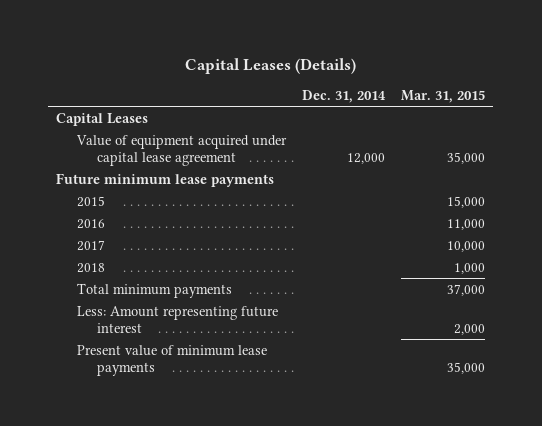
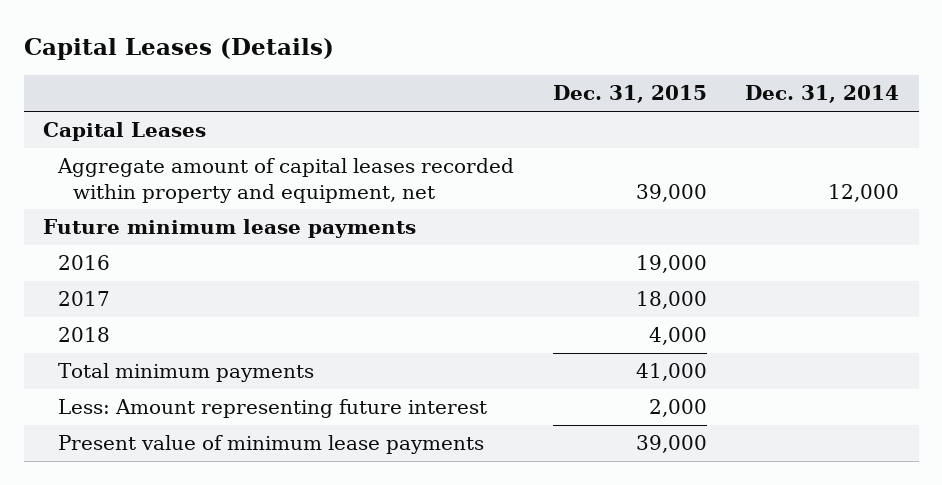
- | Dec. 31, 2014 | Mar. 31, 2015
+ | Dec. 31, 2015 | Dec. 31, 2014
- Value of equipment acquired under capital lease agreement | 12,000 | 35,000
+ Aggregate amount of capital leases recorded within property and equipment, net | 39,000 | 12,000
- 2015 | | 15,000

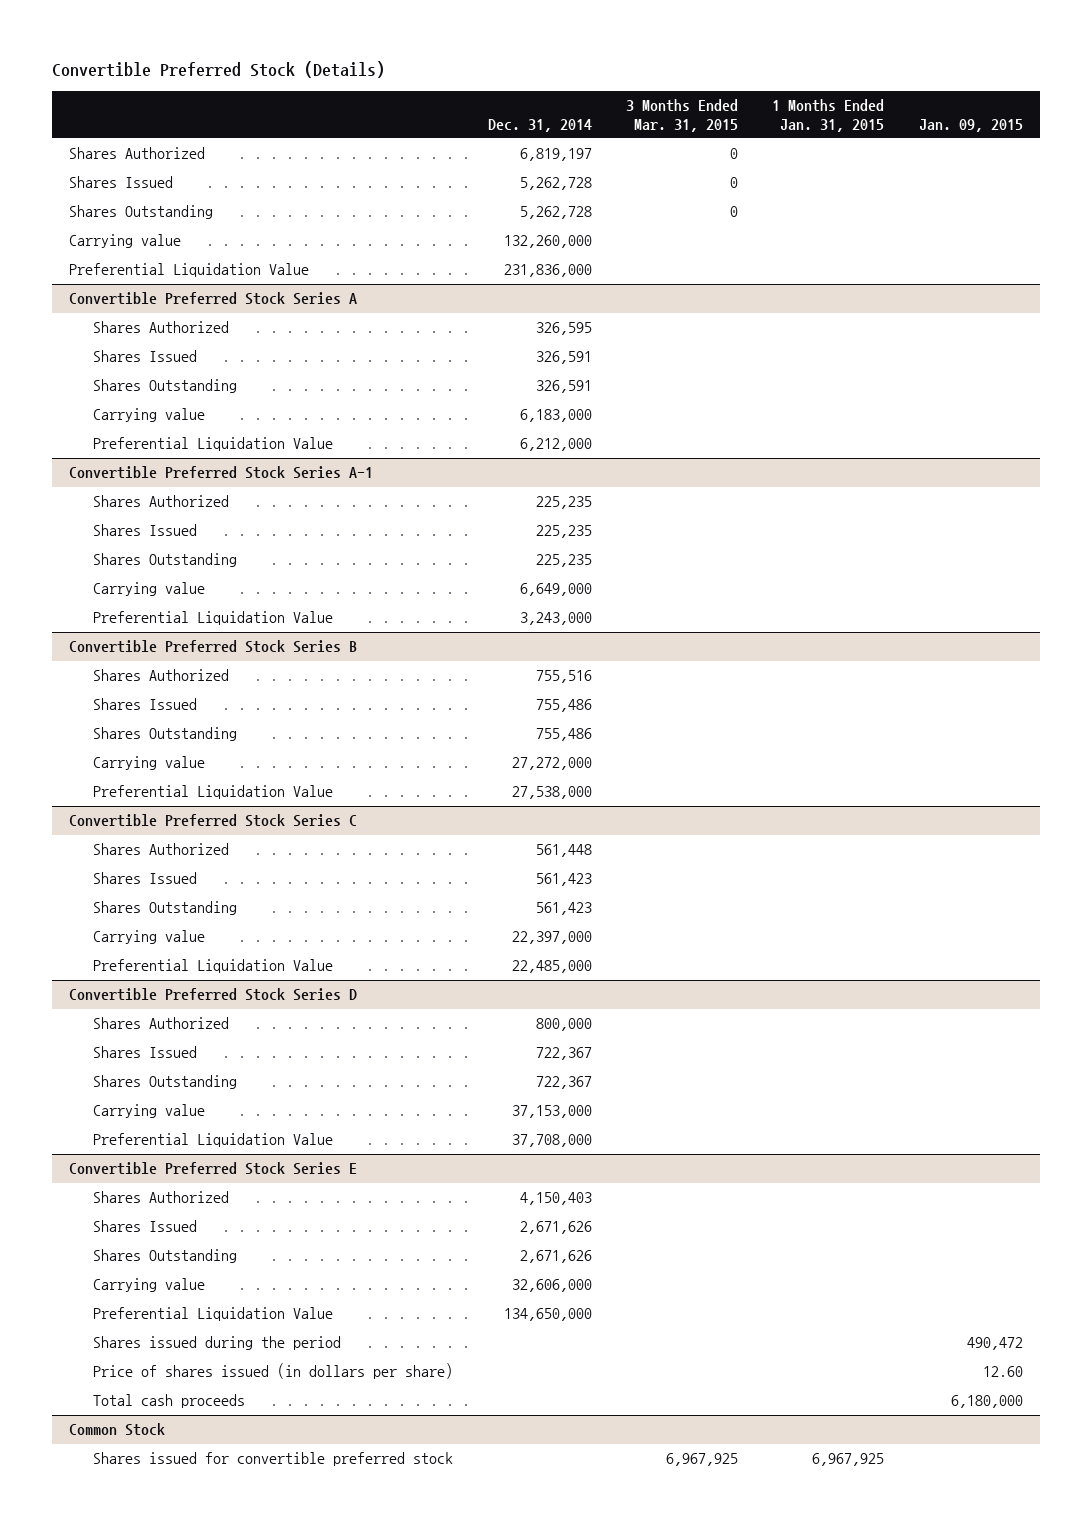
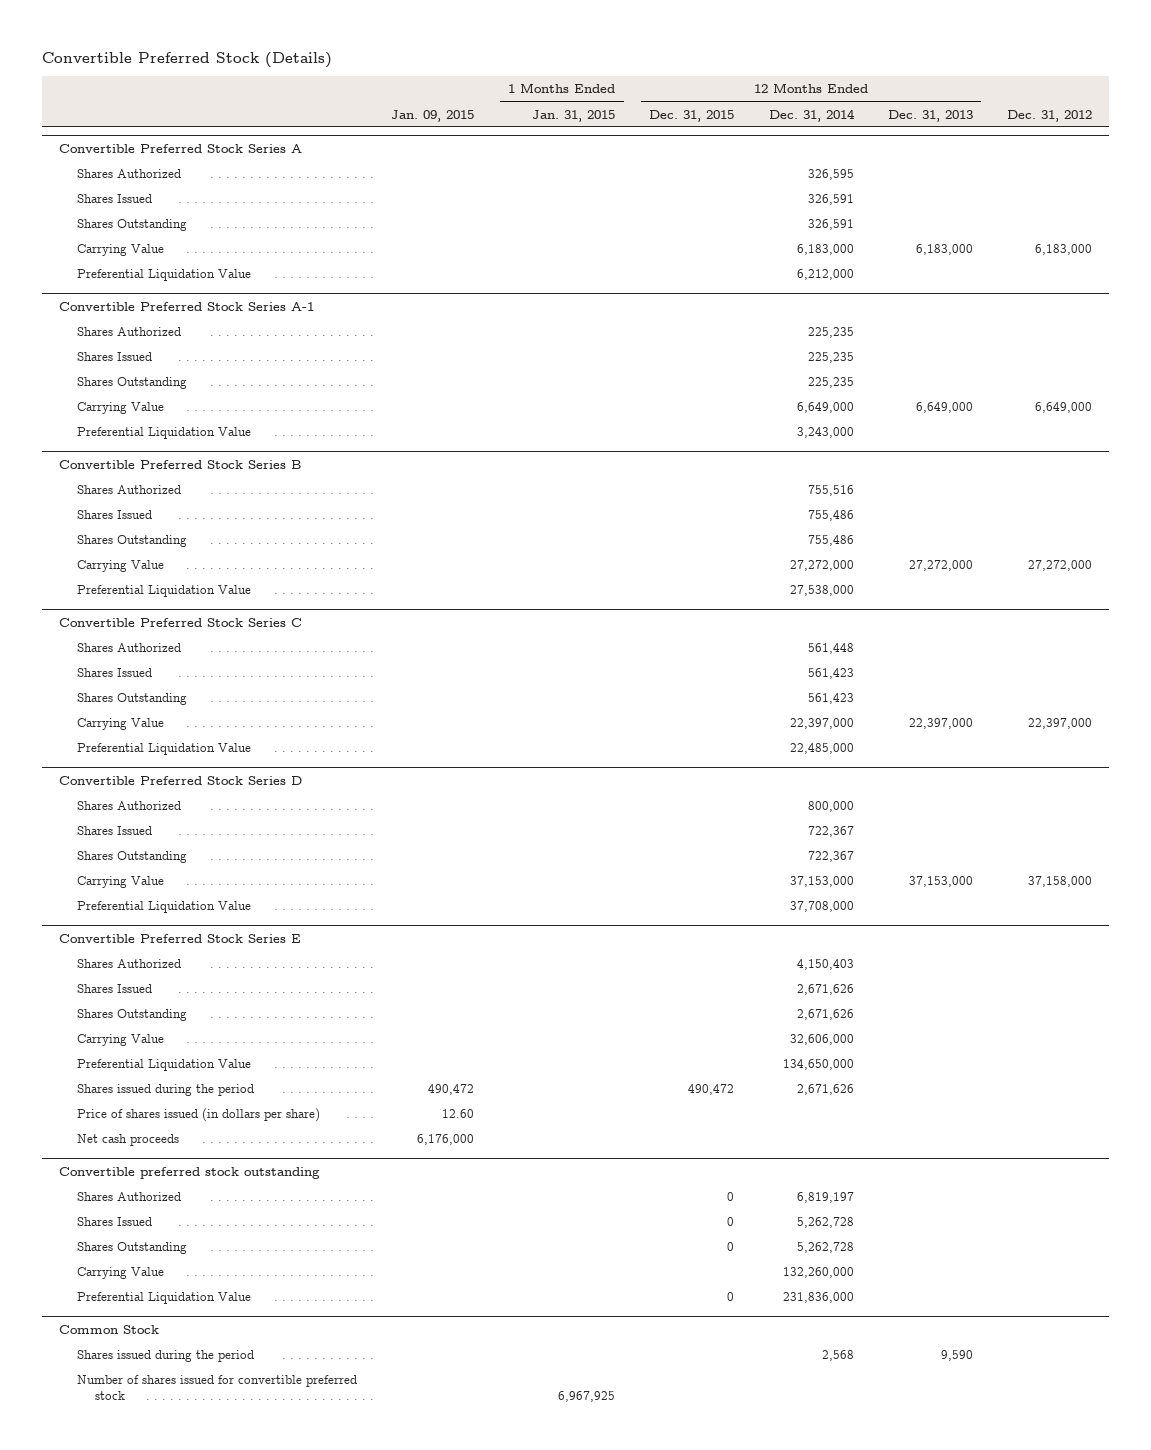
- | Dec. 31, 2014 | 3 Months Ended Mar. 31, 2015 | 1 Months Ended Jan. 31, 2015 | Jan. 09, 2015
+ | Jan. 09, 2015 | 1 Months Ended Jan. 31, 2015 | 12 Months Ended Dec. 31, 2015 | 12 Months Ended Dec. 31, 2014 | 12 Months Ended Dec. 31, 2013 | Dec. 31, 2012
- Shares Authorized | 6,819,197 | 0 | |
- Shares Issued | 5,262,728 | 0 | |
- Shares Outstanding | 5,262,728 | 0 | |
- Carrying value | 132,260,000 | | |
- Preferential Liquidation Value | 231,836,000 | | |
@ Convertible Preferred Stock Series A
- Carrying value | 6,183,000 | | |
+ Carrying Value | | | | 6,183,000 | 6,183,000 | 6,183,000
@ Convertible Preferred Stock Series A-1
- Carrying value | 6,649,000 | | |
+ Carrying Value | | | | 6,649,000 | 6,649,000 | 6,649,000
@ Convertible Preferred Stock Series B
- Carrying value | 27,272,000 | | |
+ Carrying Value | | | | 27,272,000 | 27,272,000 | 27,272,000
@ Convertible Preferred Stock Series C
- Carrying value | 22,397,000 | | |
+ Carrying Value | | | | 22,397,000 | 22,397,000 | 22,397,000
@ Convertible Preferred Stock Series D
- Carrying value | 37,153,000 | | |
+ Carrying Value | | | | 37,153,000 | 37,153,000 | 37,158,000
@ Convertible Preferred Stock Series E
- Carrying value | 32,606,000 | | |
+ Carrying Value | | | | 32,606,000 | |
- Total cash proceeds | | | | 6,180,000
+ Net cash proceeds | 6,176,000 | | | | |
+ Convertible preferred stock outstanding
+ Shares Authorized | | | 0 | 6,819,197 | |
+ Shares Issued | | | 0 | 5,262,728 | |
+ Shares Outstanding | | | 0 | 5,262,728 | |
+ Carrying Value | | | | 132,260,000 | |
+ Preferential Liquidation Value | | | 0 | 231,836,000 | |
@ Common Stock
- Shares issued for convertible preferred stock | | 6,967,925 | 6,967,925 |
+ Shares issued during the period | | | | 2,568 | 9,590 |
+ Number of shares issued for convertible preferred stock | | 6,967,925 | | | |

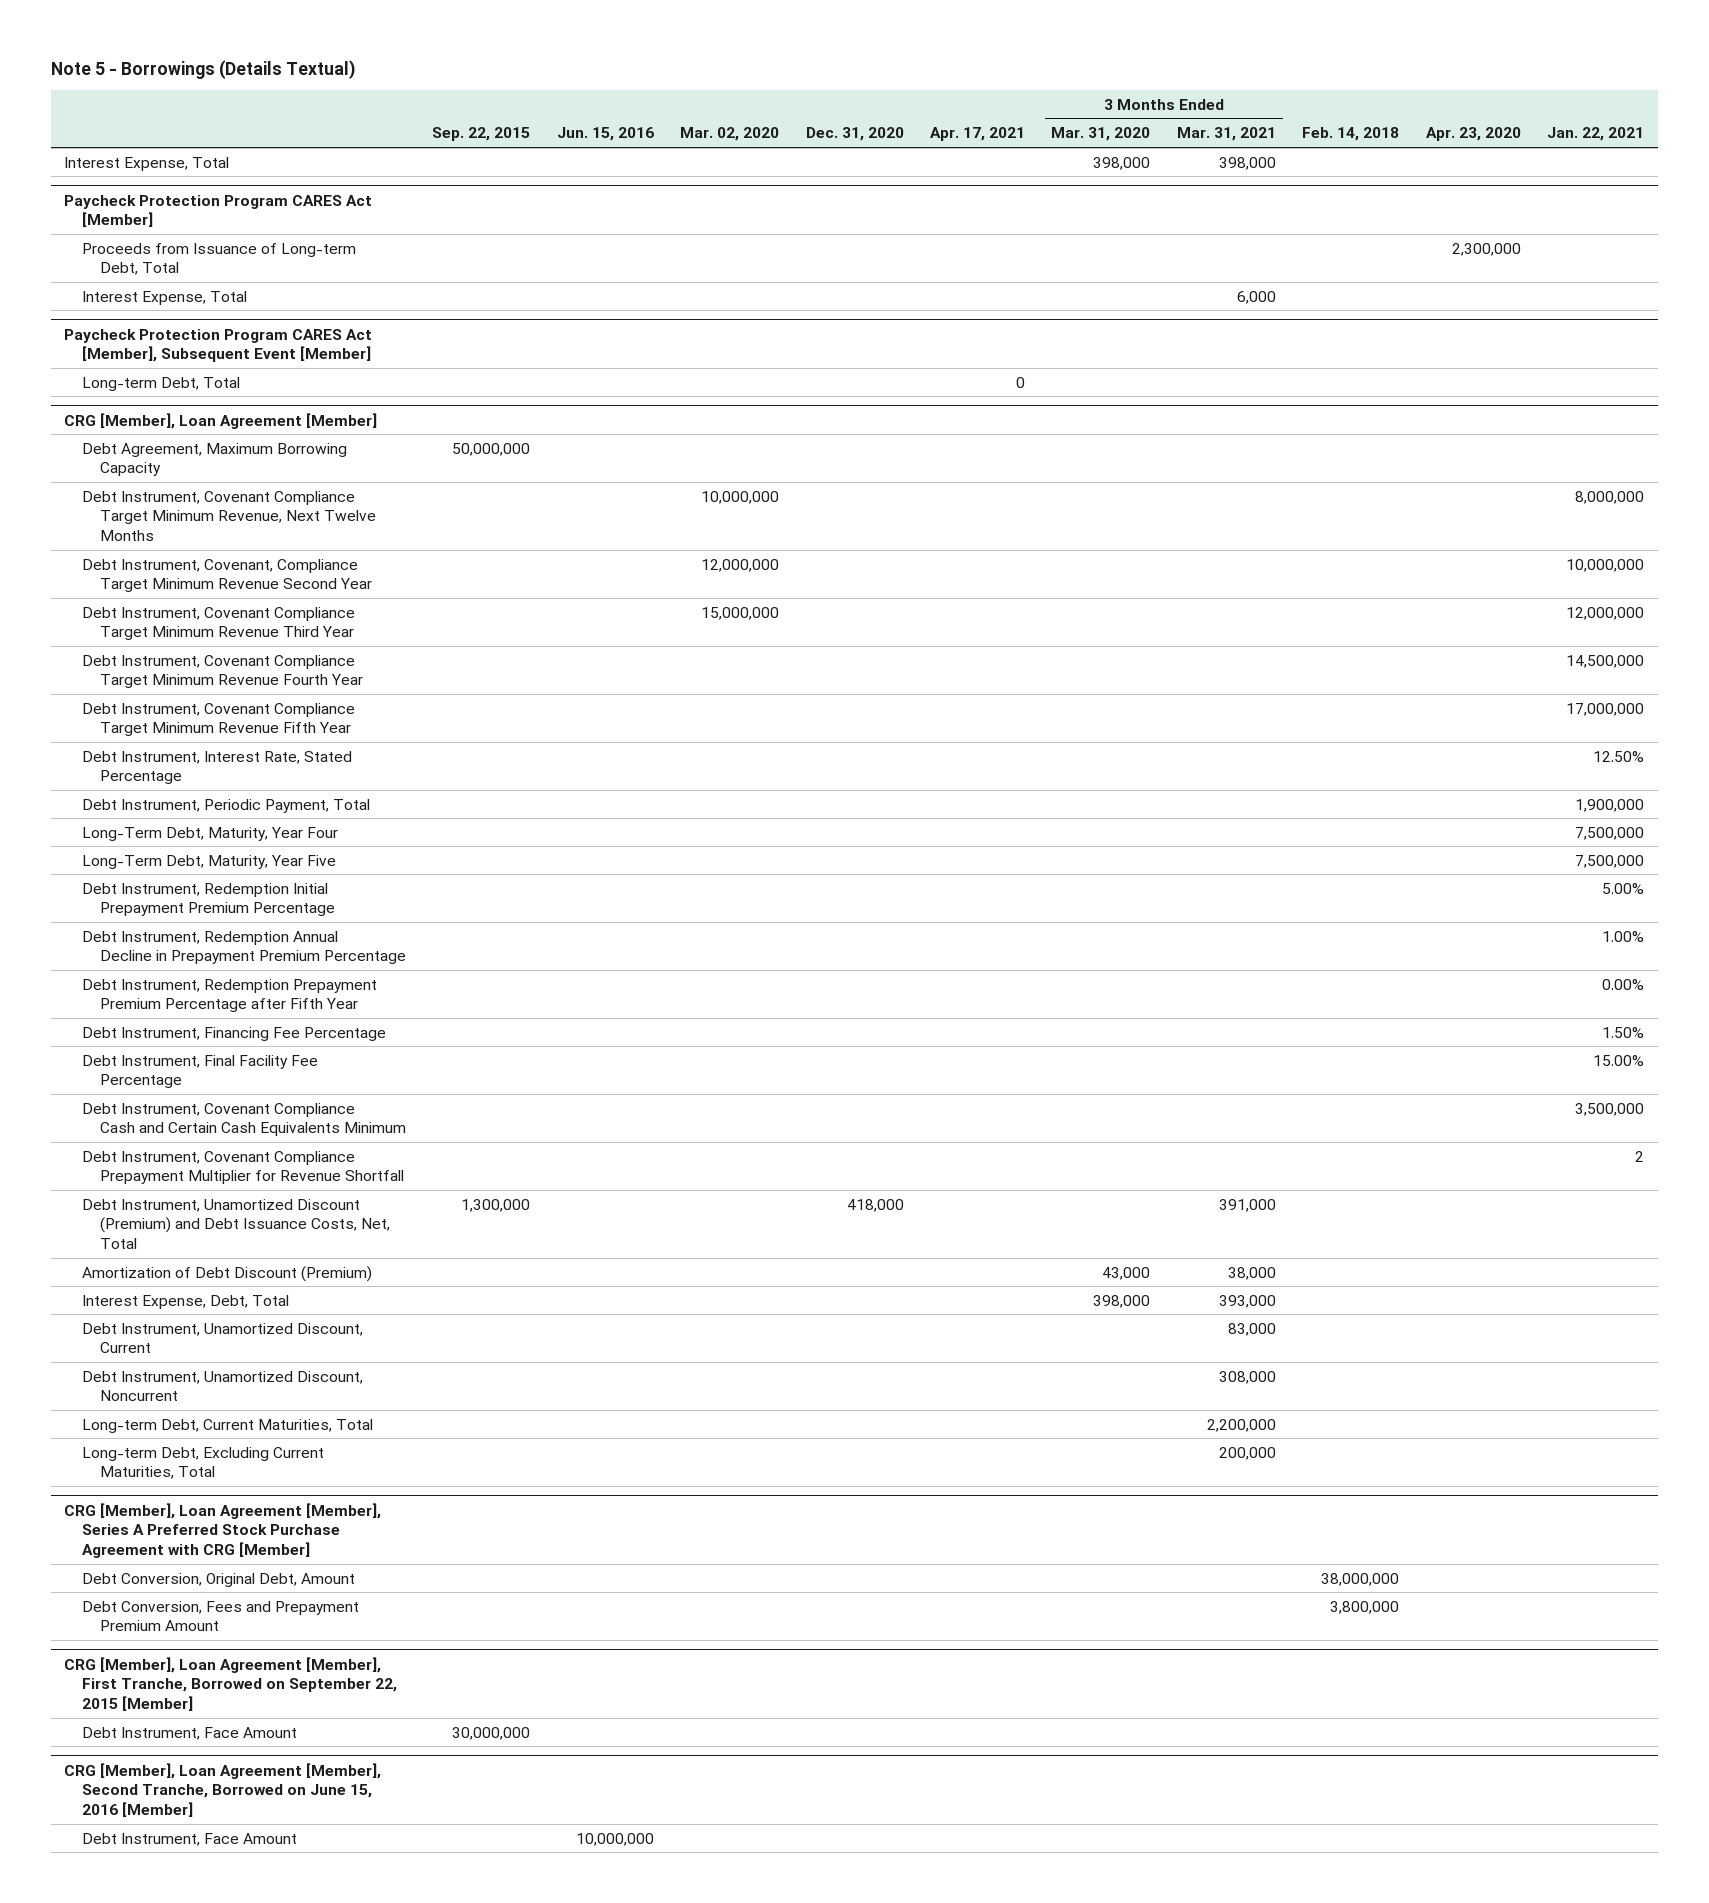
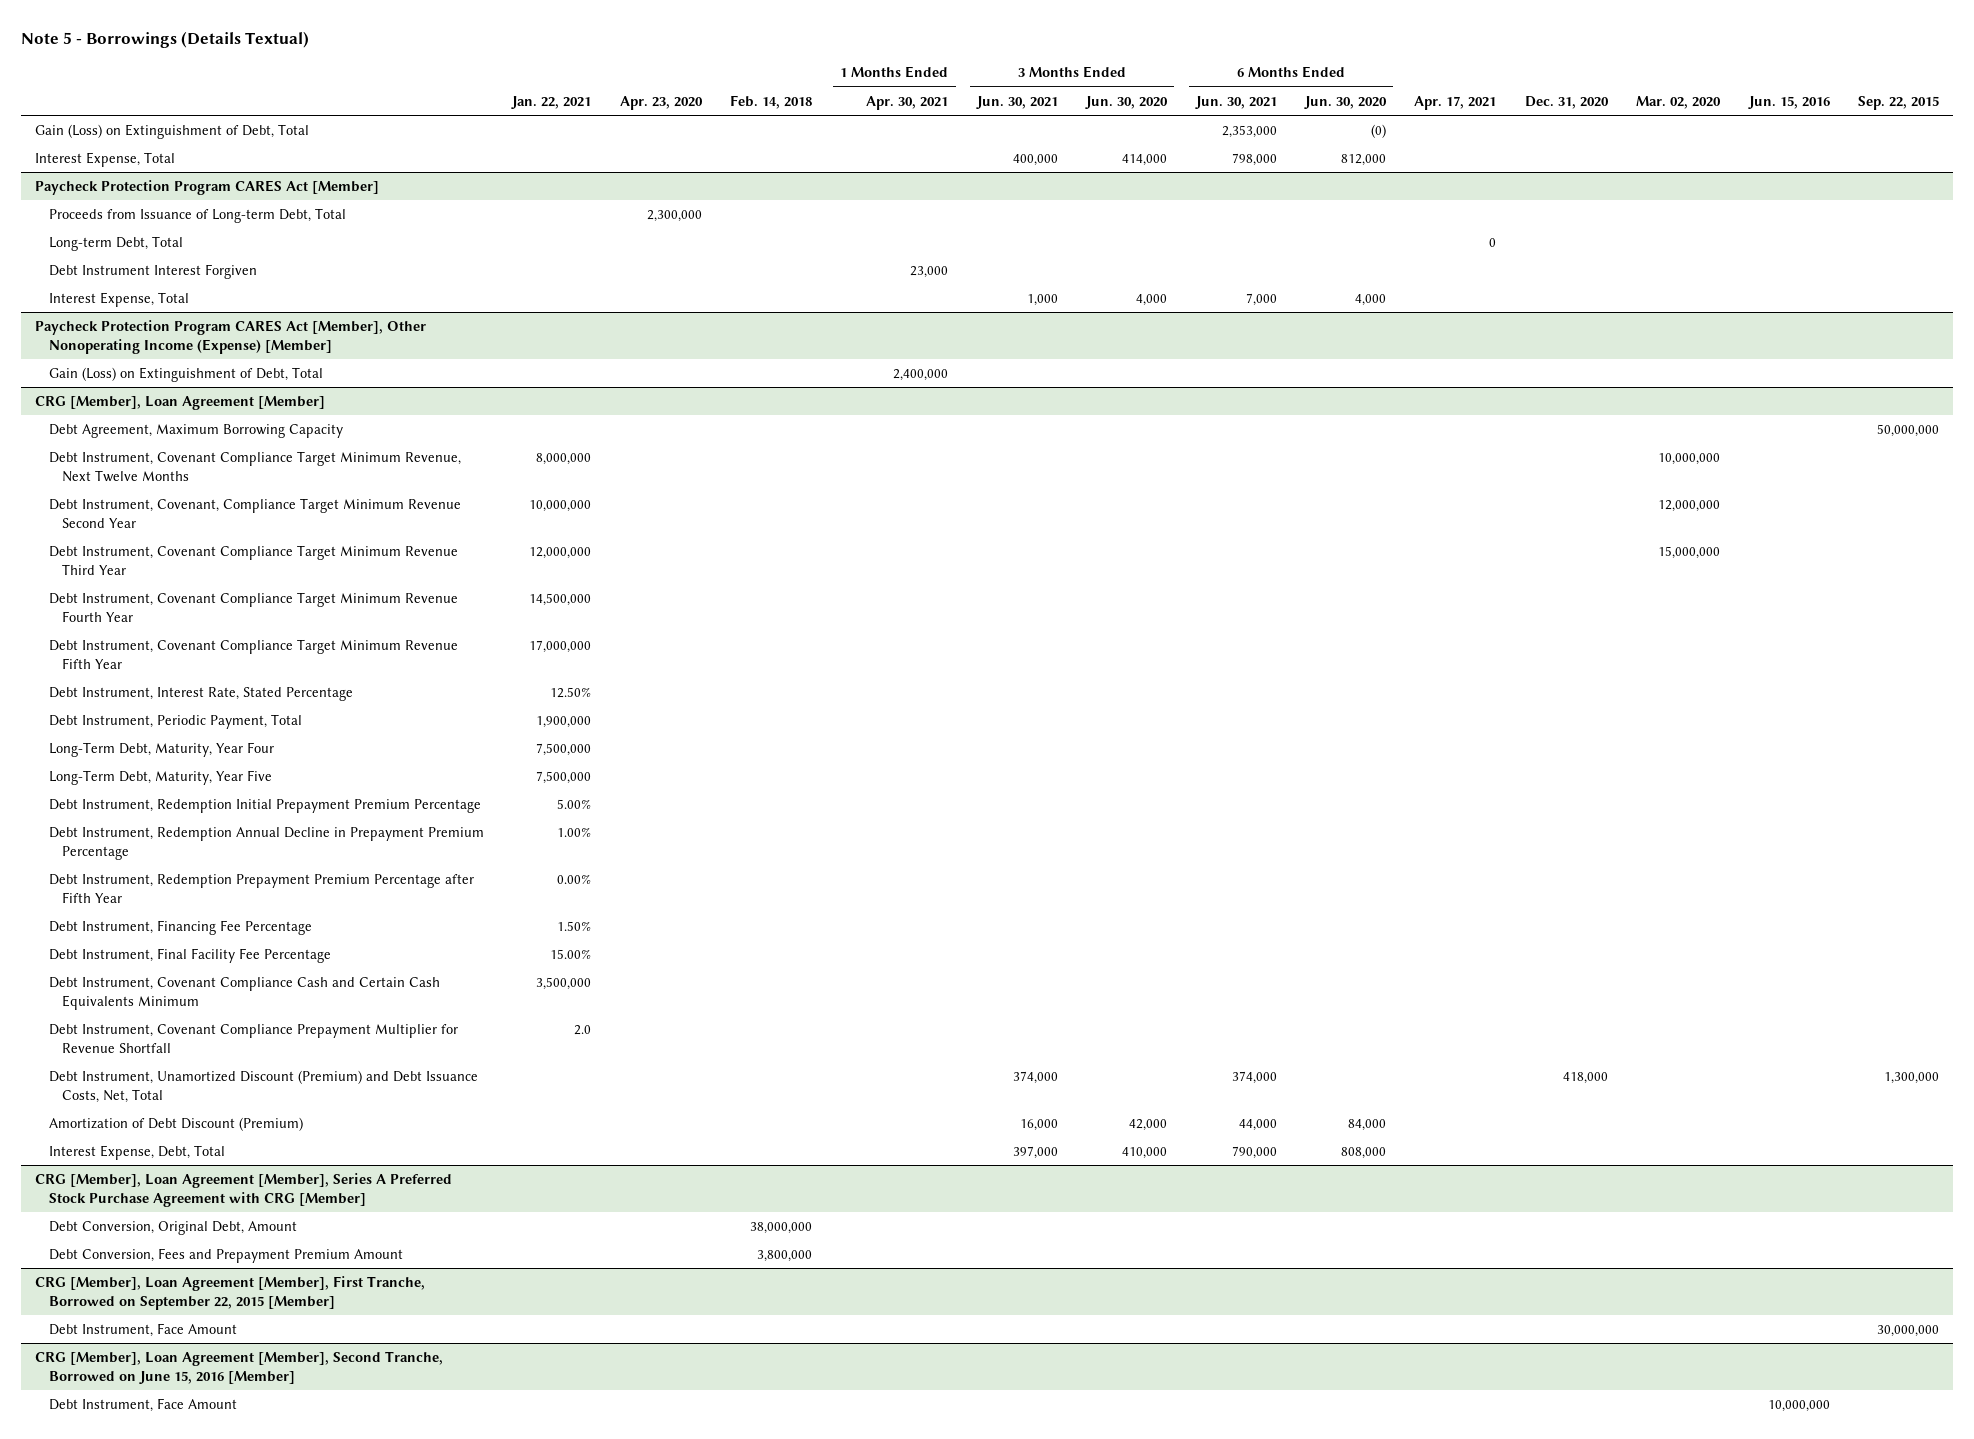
- | Sep. 22, 2015 | Jun. 15, 2016 | Mar. 02, 2020 | Dec. 31, 2020 | Apr. 17, 2021 | 3 Months Ended Mar. 31, 2020 | 3 Months Ended Mar. 31, 2021 | Feb. 14, 2018 | Apr. 23, 2020 | Jan. 22, 2021
+ | Jan. 22, 2021 | Apr. 23, 2020 | Feb. 14, 2018 | 1 Months Ended Apr. 30, 2021 | 3 Months Ended Jun. 30, 2021 | 3 Months Ended Jun. 30, 2020 | 6 Months Ended Jun. 30, 2021 | 6 Months Ended Jun. 30, 2020 | Apr. 17, 2021 | Dec. 31, 2020 | Mar. 02, 2020 | Jun. 15, 2016 | Sep. 22, 2015
+ Gain (Loss) on Extinguishment of Debt, Total | | | | | | | 2,353,000 | (0) | | | | |
@ Paycheck Protection Program CARES Act [Member]
+ Long-term Debt, Total | | | | | | | | | 0 | | | |
+ Debt Instrument Interest Forgiven | | | | 23,000 | | | | | | | | |
- Paycheck Protection Program CARES Act [Member], Subsequent Event [Member]
- Long-term Debt, Total | | | | | 0 | | | | |
+ Paycheck Protection Program CARES Act [Member], Other Nonoperating Income (Expense) [Member]
+ Gain (Loss) on Extinguishment of Debt, Total | | | | 2,400,000 | | | | | | | | |
@ CRG [Member], Loan Agreement [Member]
- Debt Instrument, Covenant Compliance Prepayment Multiplier for Revenue Shortfall | | | | | | | | | | 2
+ Debt Instrument, Covenant Compliance Prepayment Multiplier for Revenue Shortfall | 2.0 | | | | | | | | | | | |
- Debt Instrument, Unamortized Discount, Current | | | | | | | 83,000 | | |
- Debt Instrument, Unamortized Discount, Noncurrent | | | | | | | 308,000 | | |
- Long-term Debt, Current Maturities, Total | | | | | | | 2,200,000 | | |
- Long-term Debt, Excluding Current Maturities, Total | | | | | | | 200,000 | | |

